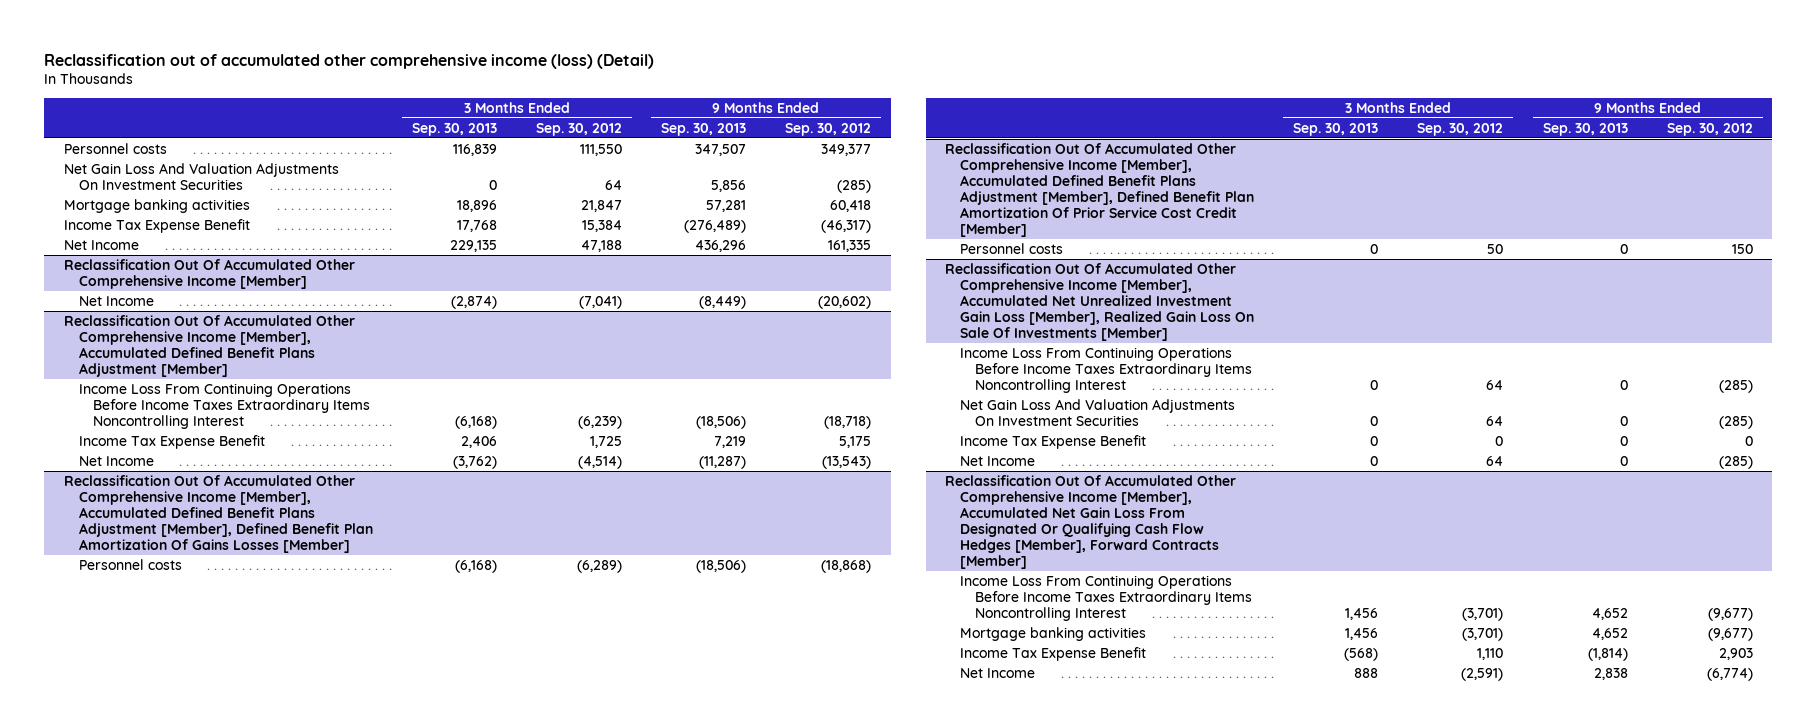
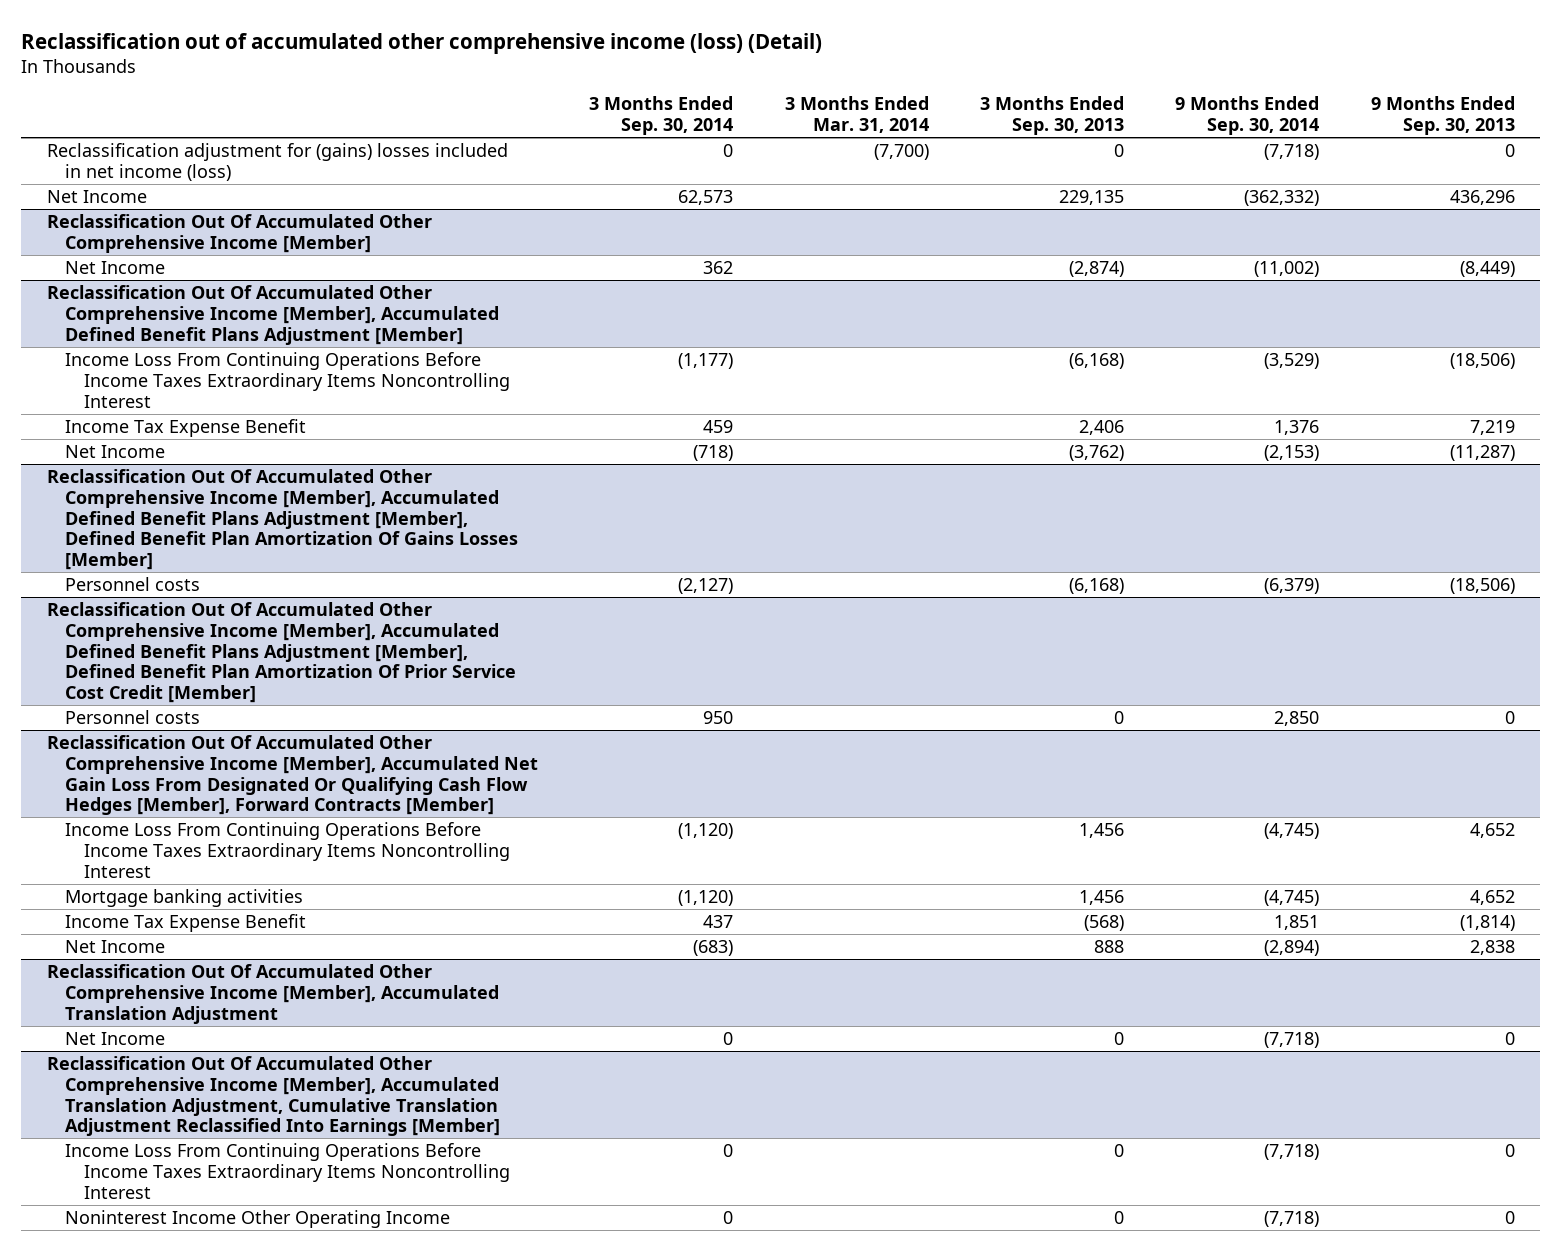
- | 3 Months Ended Sep. 30, 2013 | 3 Months Ended Sep. 30, 2012 | 9 Months Ended Sep. 30, 2013 | 9 Months Ended Sep. 30, 2012
+ | 3 Months Ended Sep. 30, 2014 | 3 Months Ended Mar. 31, 2014 | 3 Months Ended Sep. 30, 2013 | 9 Months Ended Sep. 30, 2014 | 9 Months Ended Sep. 30, 2013
- Personnel costs | 116,839 | 111,550 | 347,507 | 349,377
- Net Gain Loss And Valuation Adjustments On Investment Securities | 0 | 64 | 5,856 | (285)
- Mortgage banking activities | 18,896 | 21,847 | 57,281 | 60,418
- Income Tax Expense Benefit | 17,768 | 15,384 | (276,489) | (46,317)
+ Reclassification adjustment for (gains) losses included in net income (loss) | 0 | (7,700) | 0 | (7,718) | 0
- Reclassification Out Of Accumulated Other Comprehensive Income [Member], Accumulated Net Unrealized Investment Gain Loss [Member], Realized Gain Loss On Sale Of Investments [Member]
- Income Loss From Continuing Operations Before Income Taxes Extraordinary Items Noncontrolling Interest | 0 | 64 | 0 | (285)
- Net Gain Loss And Valuation Adjustments On Investment Securities | 0 | 64 | 0 | (285)
- Income Tax Expense Benefit | 0 | 0 | 0 | 0
- Net Income | 0 | 64 | 0 | (285)
+ Reclassification Out Of Accumulated Other Comprehensive Income [Member], Accumulated Translation Adjustment
+ Net Income | 0 | | 0 | (7,718) | 0
+ Reclassification Out Of Accumulated Other Comprehensive Income [Member], Accumulated Translation Adjustment, Cumulative Translation Adjustment Reclassified Into Earnings [Member]
+ Income Loss From Continuing Operations Before Income Taxes Extraordinary Items Noncontrolling Interest | 0 | | 0 | (7,718) | 0
+ Noninterest Income Other Operating Income | 0 | | 0 | (7,718) | 0

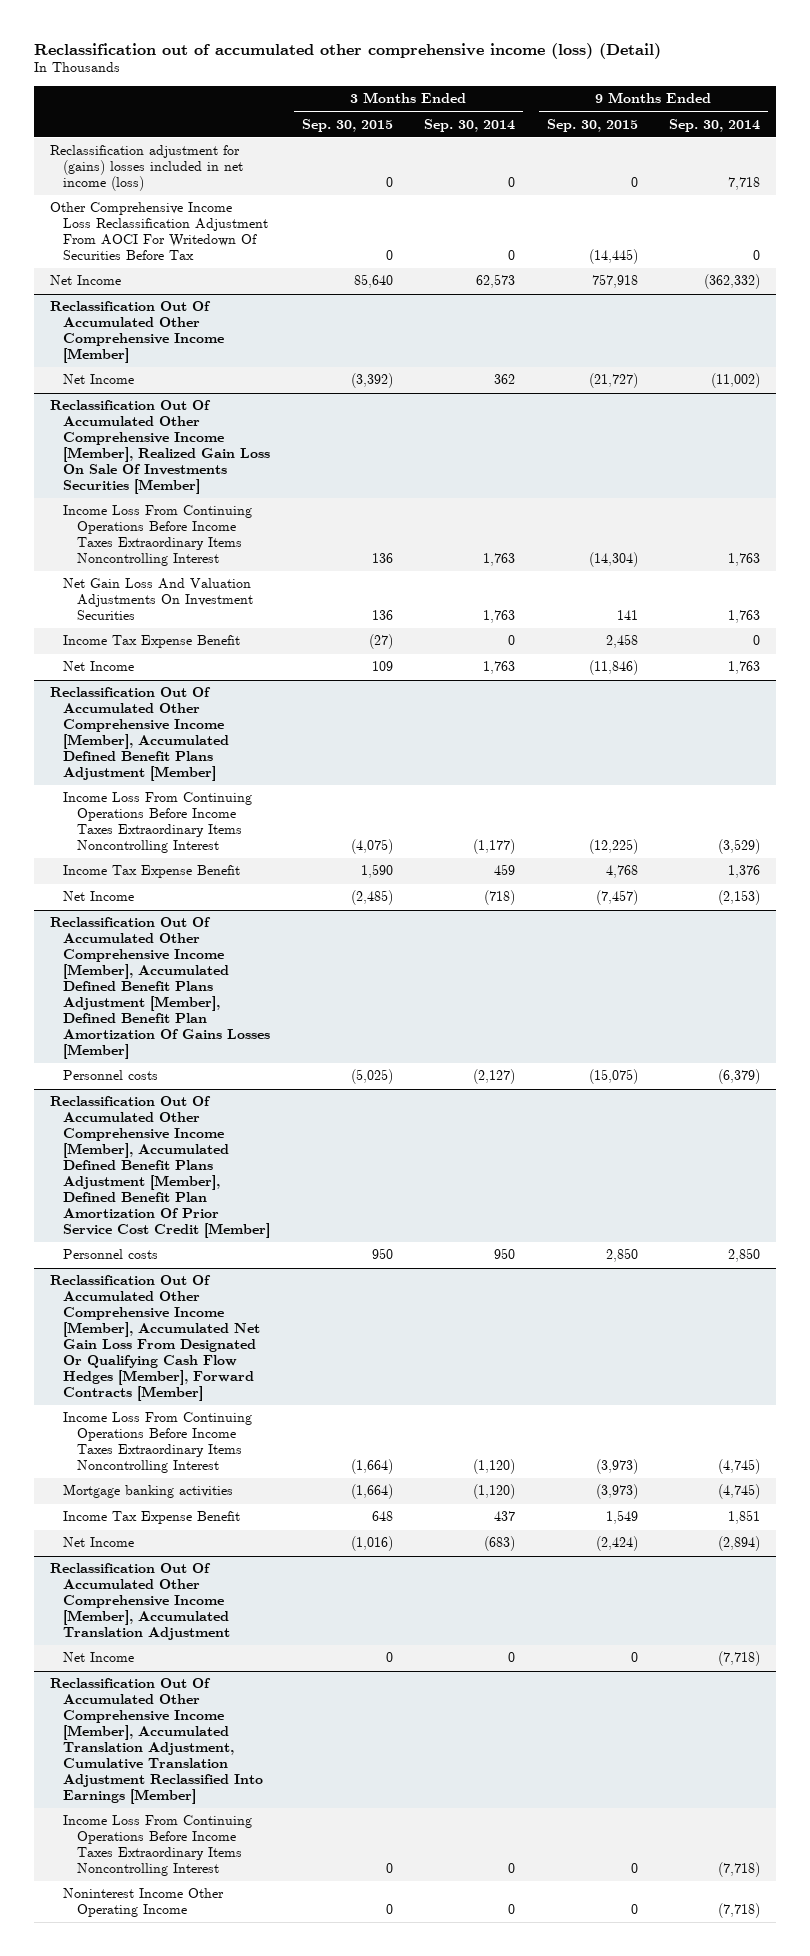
- | 3 Months Ended Sep. 30, 2014 | 3 Months Ended Mar. 31, 2014 | 3 Months Ended Sep. 30, 2013 | 9 Months Ended Sep. 30, 2014 | 9 Months Ended Sep. 30, 2013
+ | 3 Months Ended Sep. 30, 2015 | 3 Months Ended Sep. 30, 2014 | 9 Months Ended Sep. 30, 2015 | 9 Months Ended Sep. 30, 2014
- Reclassification adjustment for (gains) losses included in net income (loss) | 0 | (7,700) | 0 | (7,718) | 0
+ Reclassification adjustment for (gains) losses included in net income (loss) | 0 | 0 | 0 | 7,718
+ Other Comprehensive Income Loss Reclassification Adjustment From AOCI For Writedown Of Securities Before Tax | 0 | 0 | (14,445) | 0
+ Reclassification Out Of Accumulated Other Comprehensive Income [Member], Realized Gain Loss On Sale Of Investments Securities [Member]
+ Income Loss From Continuing Operations Before Income Taxes Extraordinary Items Noncontrolling Interest | 136 | 1,763 | (14,304) | 1,763
+ Net Gain Loss And Valuation Adjustments On Investment Securities | 136 | 1,763 | 141 | 1,763
+ Income Tax Expense Benefit | (27) | 0 | 2,458 | 0
+ Net Income | 109 | 1,763 | (11,846) | 1,763

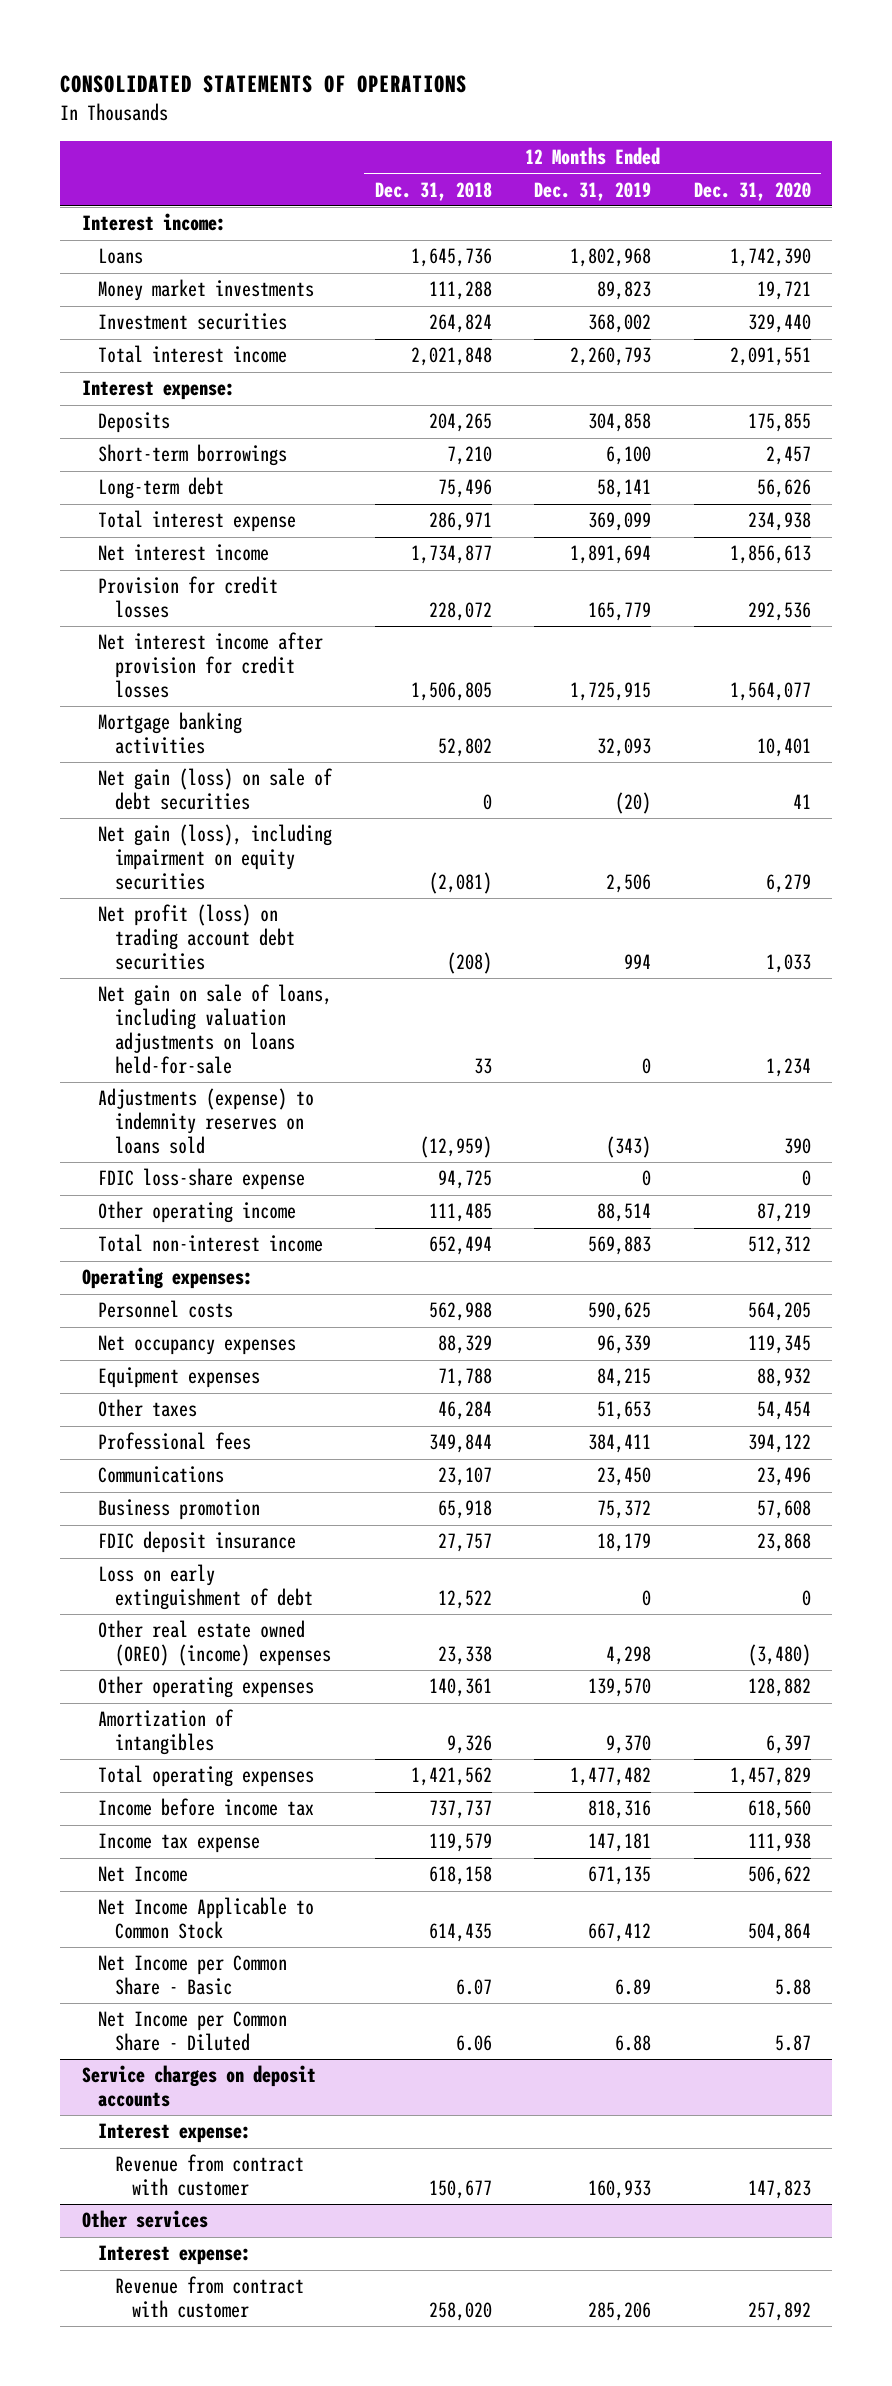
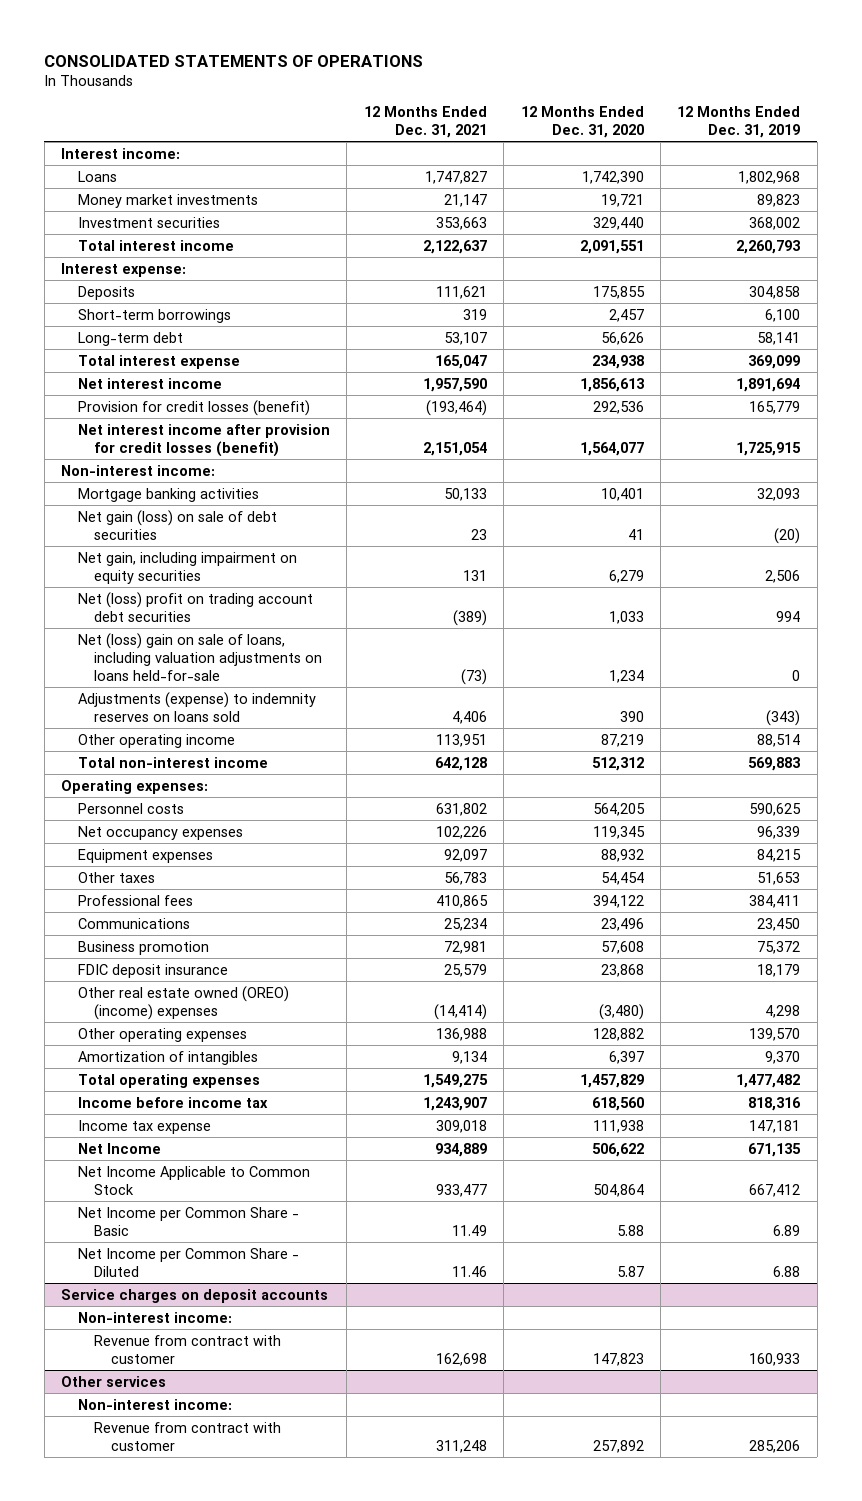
- | 12 Months Ended Dec. 31, 2018 | 12 Months Ended Dec. 31, 2019 | 12 Months Ended Dec. 31, 2020
+ | 12 Months Ended Dec. 31, 2021 | 12 Months Ended Dec. 31, 2020 | 12 Months Ended Dec. 31, 2019
- Provision for credit losses | 228,072 | 165,779 | 292,536
- Net interest income after provision for credit losses | 1,506,805 | 1,725,915 | 1,564,077
+ Provision for credit losses (benefit) | (193,464) | 292,536 | 165,779
+ Net interest income after provision for credit losses (benefit) | 2,151,054 | 1,564,077 | 1,725,915
+ Non-interest income:
- Net gain (loss), including impairment on equity securities | (2,081) | 2,506 | 6,279
- Net profit (loss) on trading account debt securities | (208) | 994 | 1,033
- Net gain on sale of loans, including valuation adjustments on loans held-for-sale | 33 | 0 | 1,234
+ Net gain, including impairment on equity securities | 131 | 6,279 | 2,506
+ Net (loss) profit on trading account debt securities | (389) | 1,033 | 994
+ Net (loss) gain on sale of loans, including valuation adjustments on loans held-for-sale | (73) | 1,234 | 0
- FDIC loss-share expense | 94,725 | 0 | 0
- Loss on early extinguishment of debt | 12,522 | 0 | 0
@ Service charges on deposit accounts
- Interest expense:
+ Non-interest income:
@ Other services
- Interest expense:
+ Non-interest income:

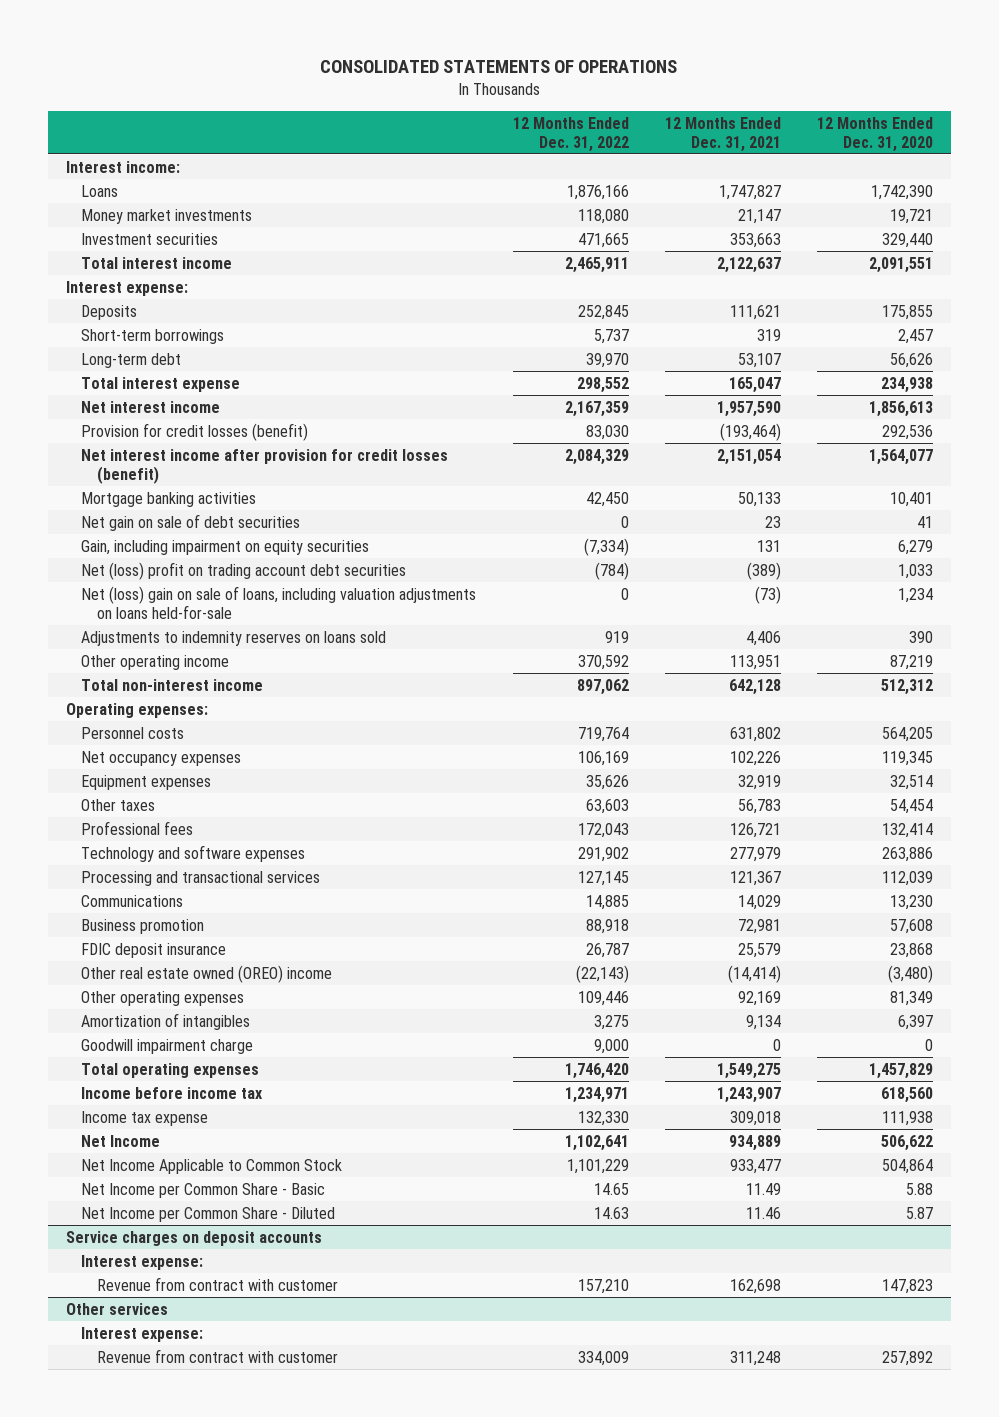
- | 12 Months Ended Dec. 31, 2021 | 12 Months Ended Dec. 31, 2020 | 12 Months Ended Dec. 31, 2019
+ | 12 Months Ended Dec. 31, 2022 | 12 Months Ended Dec. 31, 2021 | 12 Months Ended Dec. 31, 2020
- Non-interest income:
- Net gain (loss) on sale of debt securities | 23 | 41 | (20)
- Net gain, including impairment on equity securities | 131 | 6,279 | 2,506
+ Net gain on sale of debt securities | 0 | 23 | 41
+ Gain, including impairment on equity securities | (7,334) | 131 | 6,279
- Adjustments (expense) to indemnity reserves on loans sold | 4,406 | 390 | (343)
+ Adjustments to indemnity reserves on loans sold | 919 | 4,406 | 390
- Equipment expenses | 92,097 | 88,932 | 84,215
+ Equipment expenses | 35,626 | 32,919 | 32,514
- Professional fees | 410,865 | 394,122 | 384,411
- Communications | 25,234 | 23,496 | 23,450
+ Professional fees | 172,043 | 126,721 | 132,414
+ Technology and software expenses | 291,902 | 277,979 | 263,886
+ Processing and transactional services | 127,145 | 121,367 | 112,039
+ Communications | 14,885 | 14,029 | 13,230
- Other real estate owned (OREO) (income) expenses | (14,414) | (3,480) | 4,298
- Other operating expenses | 136,988 | 128,882 | 139,570
+ Other real estate owned (OREO) income | (22,143) | (14,414) | (3,480)
+ Other operating expenses | 109,446 | 92,169 | 81,349
+ Goodwill impairment charge | 9,000 | 0 | 0
@ Service charges on deposit accounts
- Non-interest income:
+ Interest expense:
@ Other services
- Non-interest income:
+ Interest expense:

